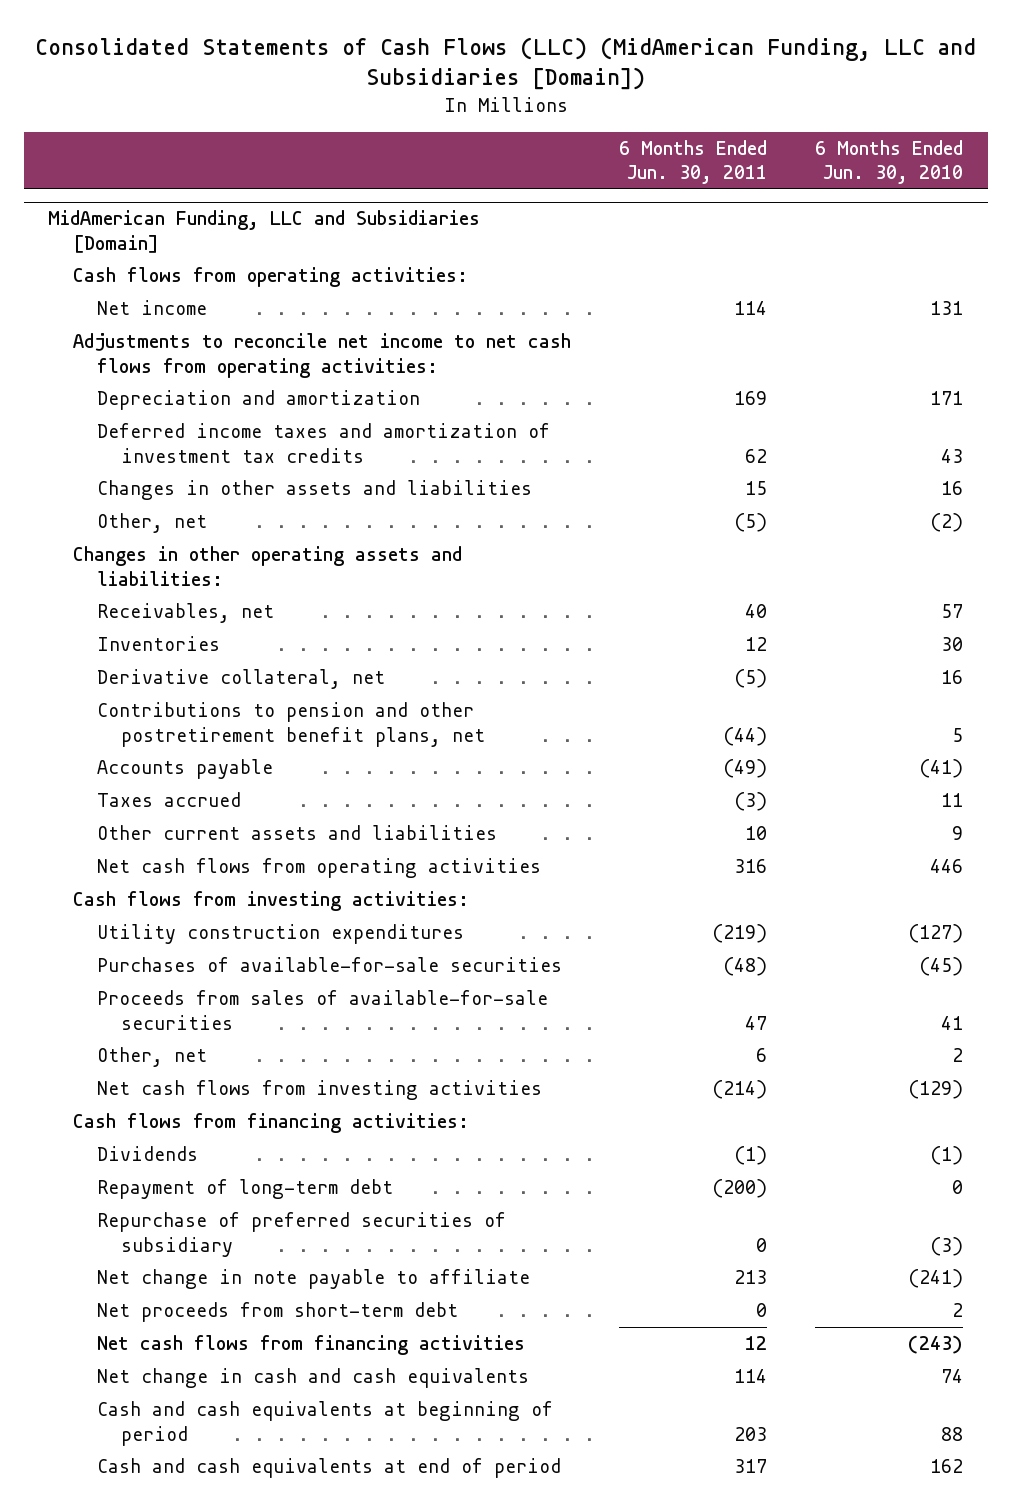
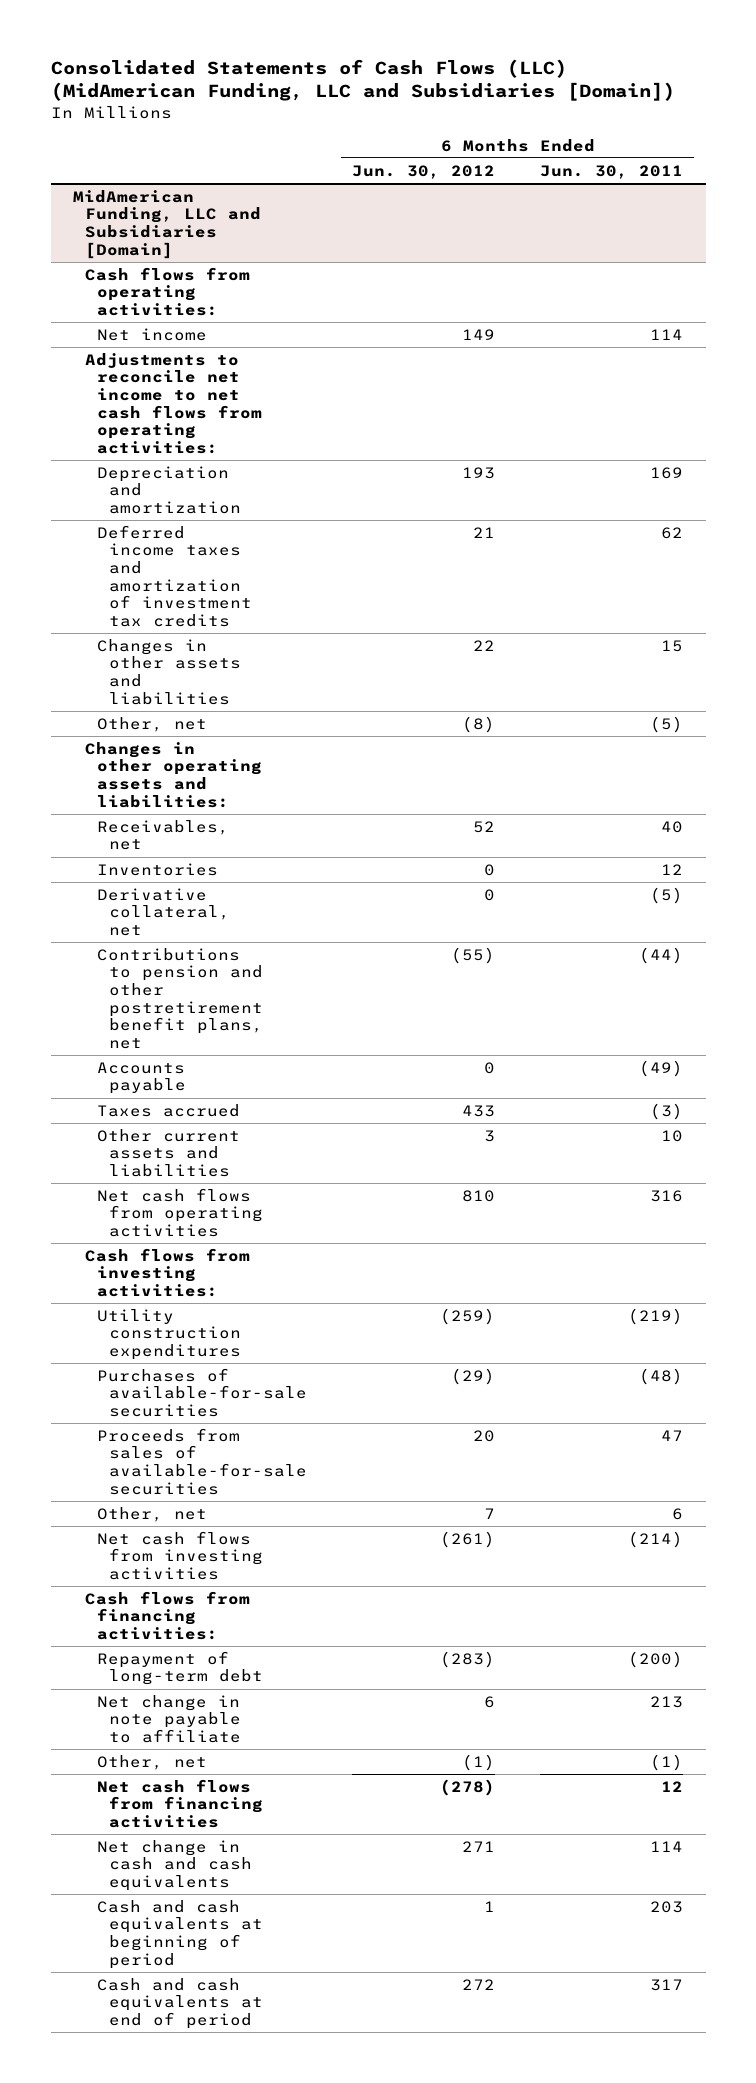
- | 6 Months Ended Jun. 30, 2011 | 6 Months Ended Jun. 30, 2010
+ | 6 Months Ended Jun. 30, 2012 | 6 Months Ended Jun. 30, 2011
@ MidAmerican Funding, LLC and Subsidiaries [Domain]
- Dividends | (1) | (1)
- Repurchase of preferred securities of subsidiary | 0 | (3)
- Net proceeds from short-term debt | 0 | 2
+ Other, net | (1) | (1)

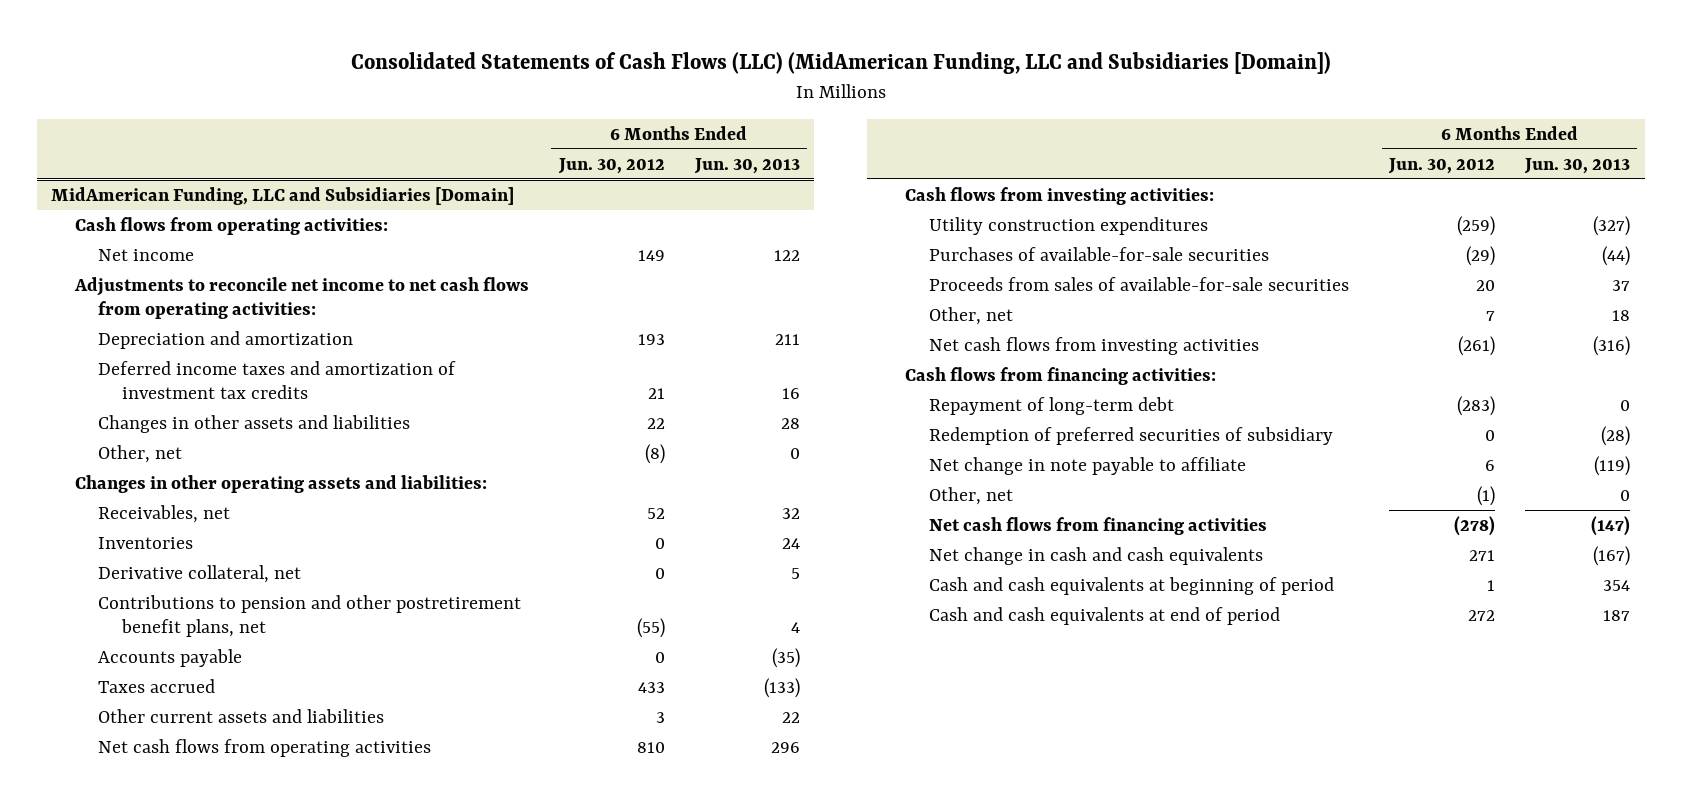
- | 6 Months Ended Jun. 30, 2012 | 6 Months Ended Jun. 30, 2011
+ | 6 Months Ended Jun. 30, 2012 | 6 Months Ended Jun. 30, 2013
@ MidAmerican Funding, LLC and Subsidiaries [Domain]
+ Redemption of preferred securities of subsidiary | 0 | (28)

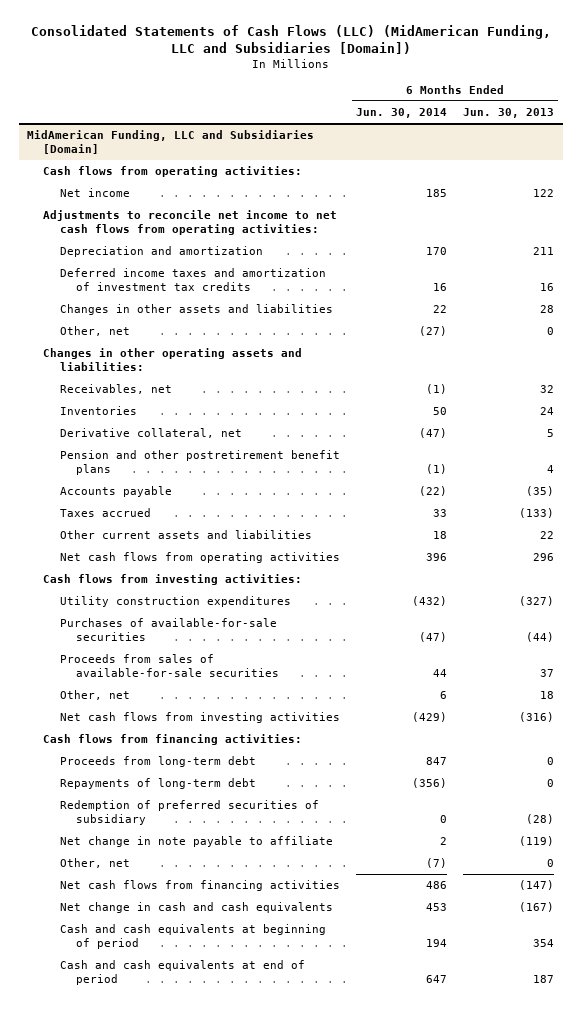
- | 6 Months Ended Jun. 30, 2012 | 6 Months Ended Jun. 30, 2013
+ | 6 Months Ended Jun. 30, 2014 | 6 Months Ended Jun. 30, 2013
@ MidAmerican Funding, LLC and Subsidiaries [Domain]
- Contributions to pension and other postretirement benefit plans, net | (55) | 4
+ Pension and other postretirement benefit plans | (1) | 4
- Repayment of long-term debt | (283) | 0
+ Proceeds from long-term debt | 847 | 0
+ Repayments of long-term debt | (356) | 0

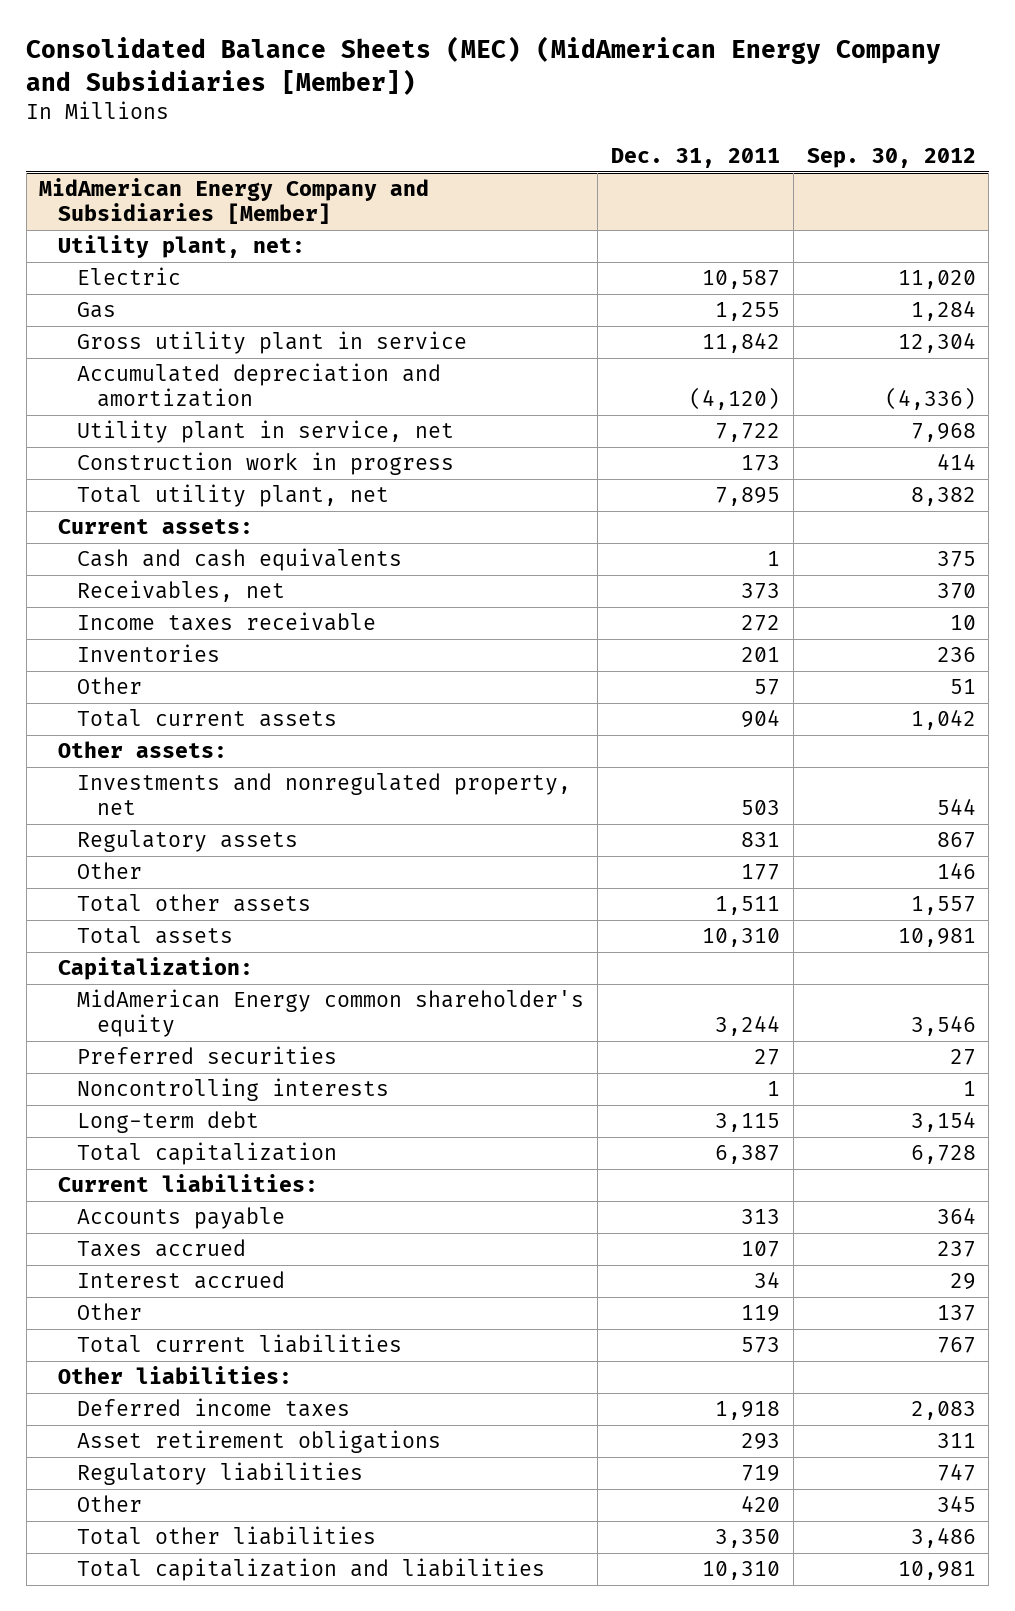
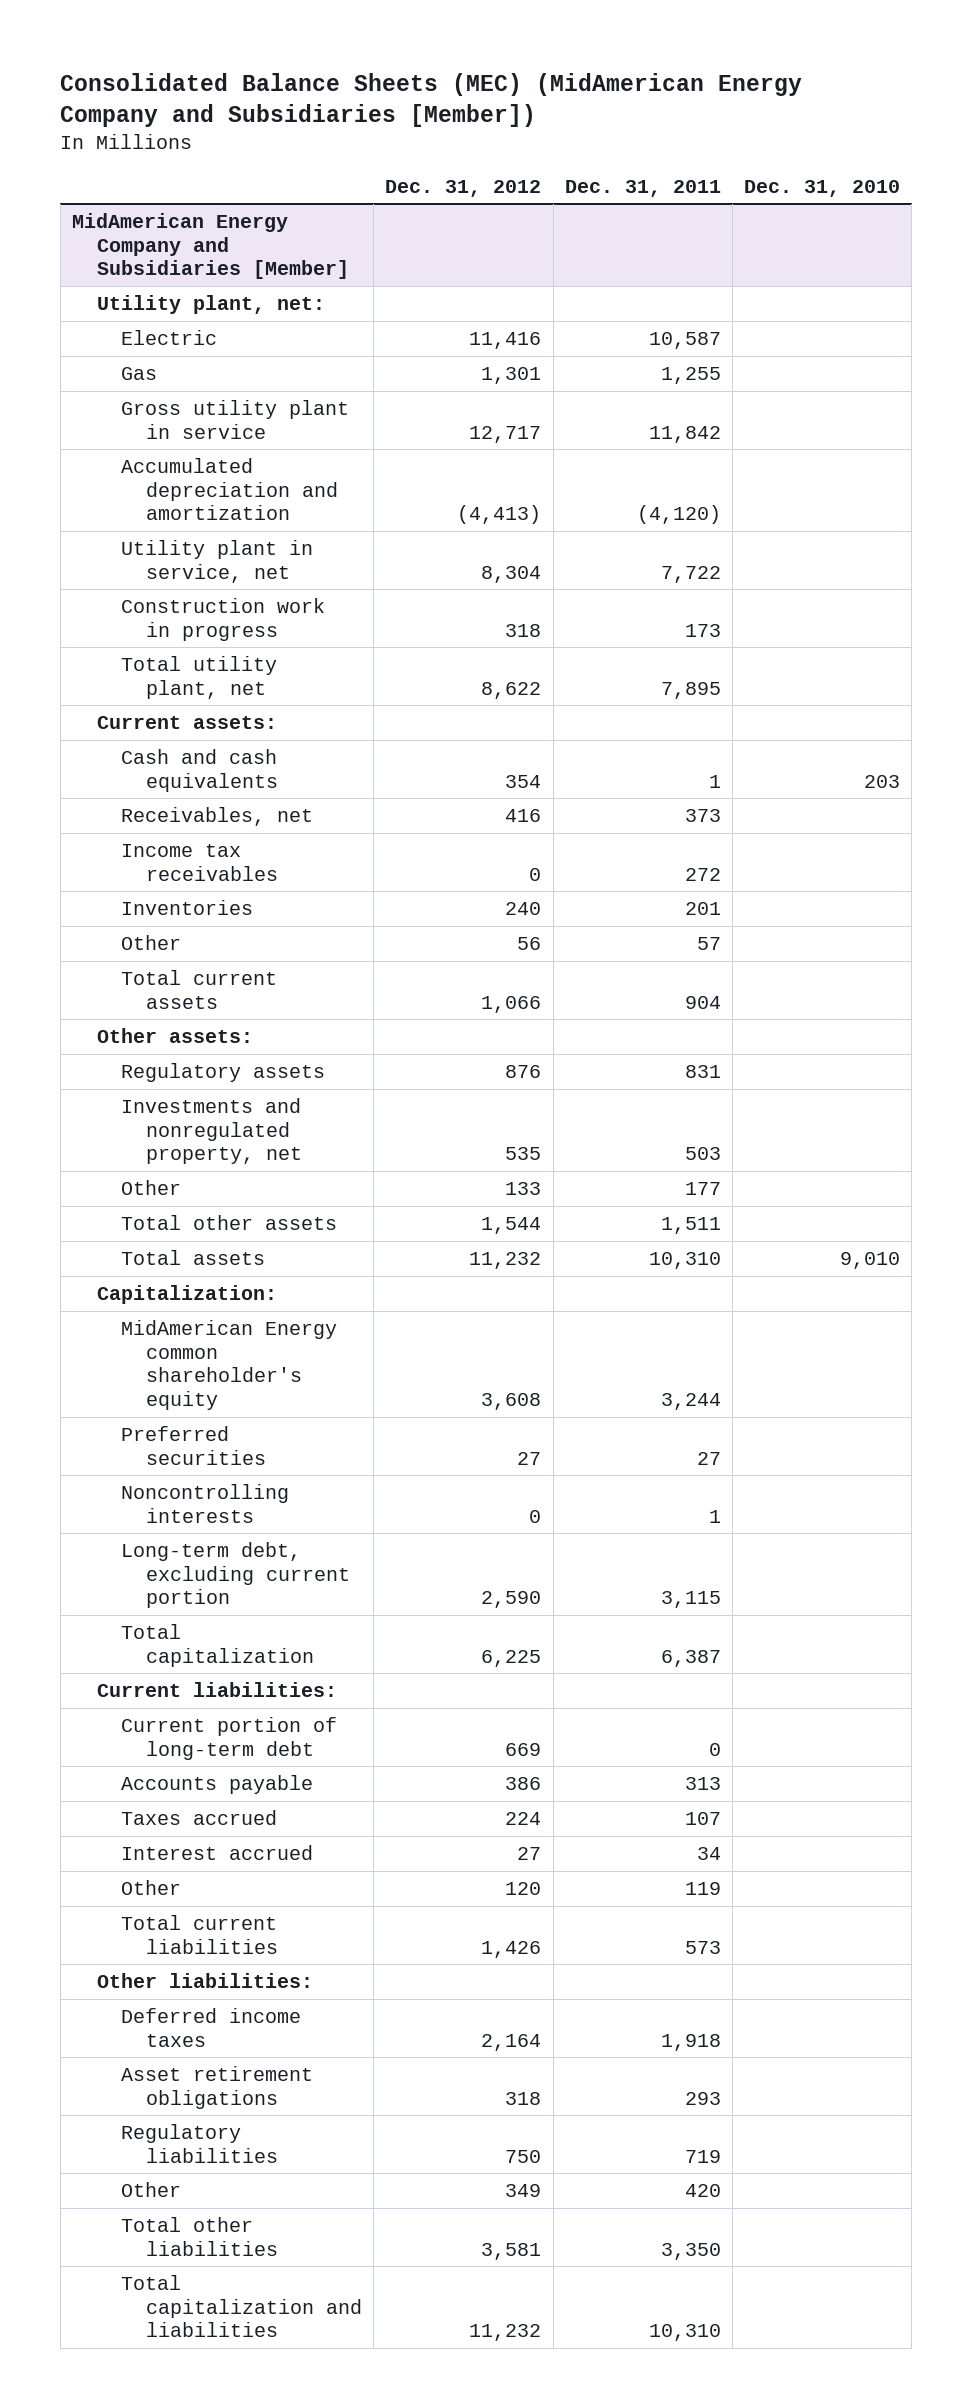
- | Dec. 31, 2011 | Sep. 30, 2012
+ | Dec. 31, 2012 | Dec. 31, 2011 | Dec. 31, 2010
@ MidAmerican Energy Company and Subsidiaries [Member]
- Income taxes receivable | 272 | 10
+ Income tax receivables | 0 | 272 |
moved down: Investments and nonregulated property, net | 535 | 503 |
- Long-term debt | 3,115 | 3,154
+ Long-term debt, excluding current portion | 2,590 | 3,115 |
+ Current portion of long-term debt | 669 | 0 |

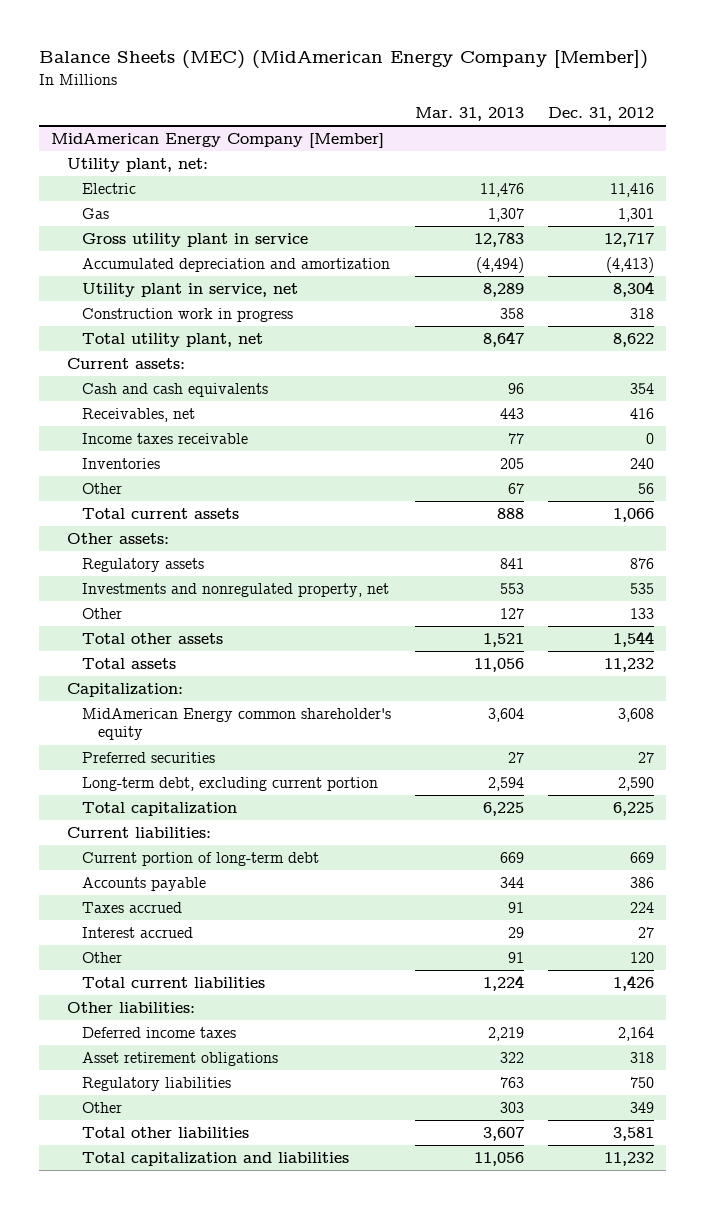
- Consolidated Balance Sheets (MEC) (MidAmerican Energy Company and Subsidiaries [Member])
+ Balance Sheets (MEC) (MidAmerican Energy Company [Member])
- | Dec. 31, 2012 | Dec. 31, 2011 | Dec. 31, 2010
+ | Mar. 31, 2013 | Dec. 31, 2012
- MidAmerican Energy Company and Subsidiaries [Member]
+ MidAmerican Energy Company [Member]
- Income tax receivables | 0 | 272 |
+ Income taxes receivable | 77 | 0
- Noncontrolling interests | 0 | 1 |

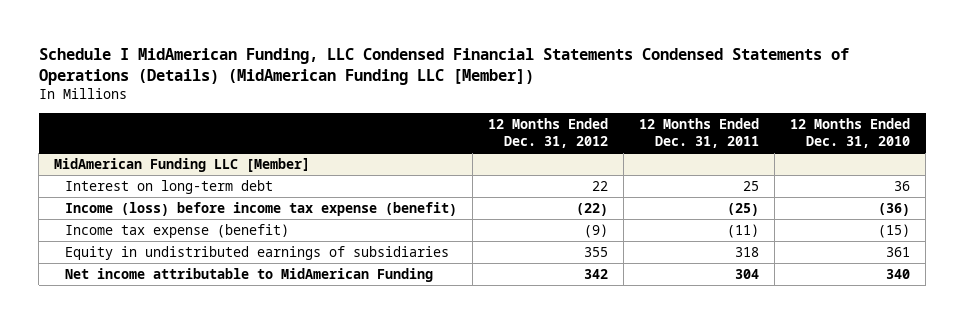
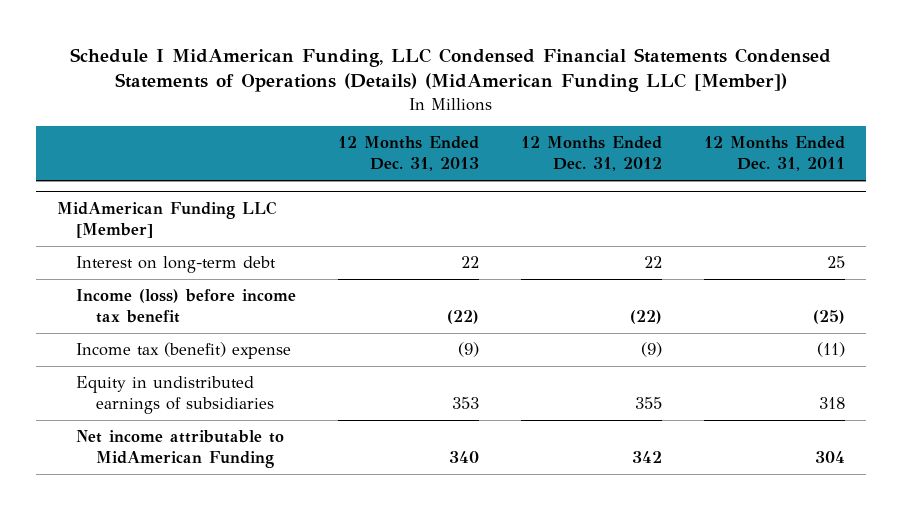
- | 12 Months Ended Dec. 31, 2012 | 12 Months Ended Dec. 31, 2011 | 12 Months Ended Dec. 31, 2010
+ | 12 Months Ended Dec. 31, 2013 | 12 Months Ended Dec. 31, 2012 | 12 Months Ended Dec. 31, 2011
@ MidAmerican Funding LLC [Member]
- Income (loss) before income tax expense (benefit) | (22) | (25) | (36)
- Income tax expense (benefit) | (9) | (11) | (15)
+ Income (loss) before income tax benefit | (22) | (22) | (25)
+ Income tax (benefit) expense | (9) | (9) | (11)

